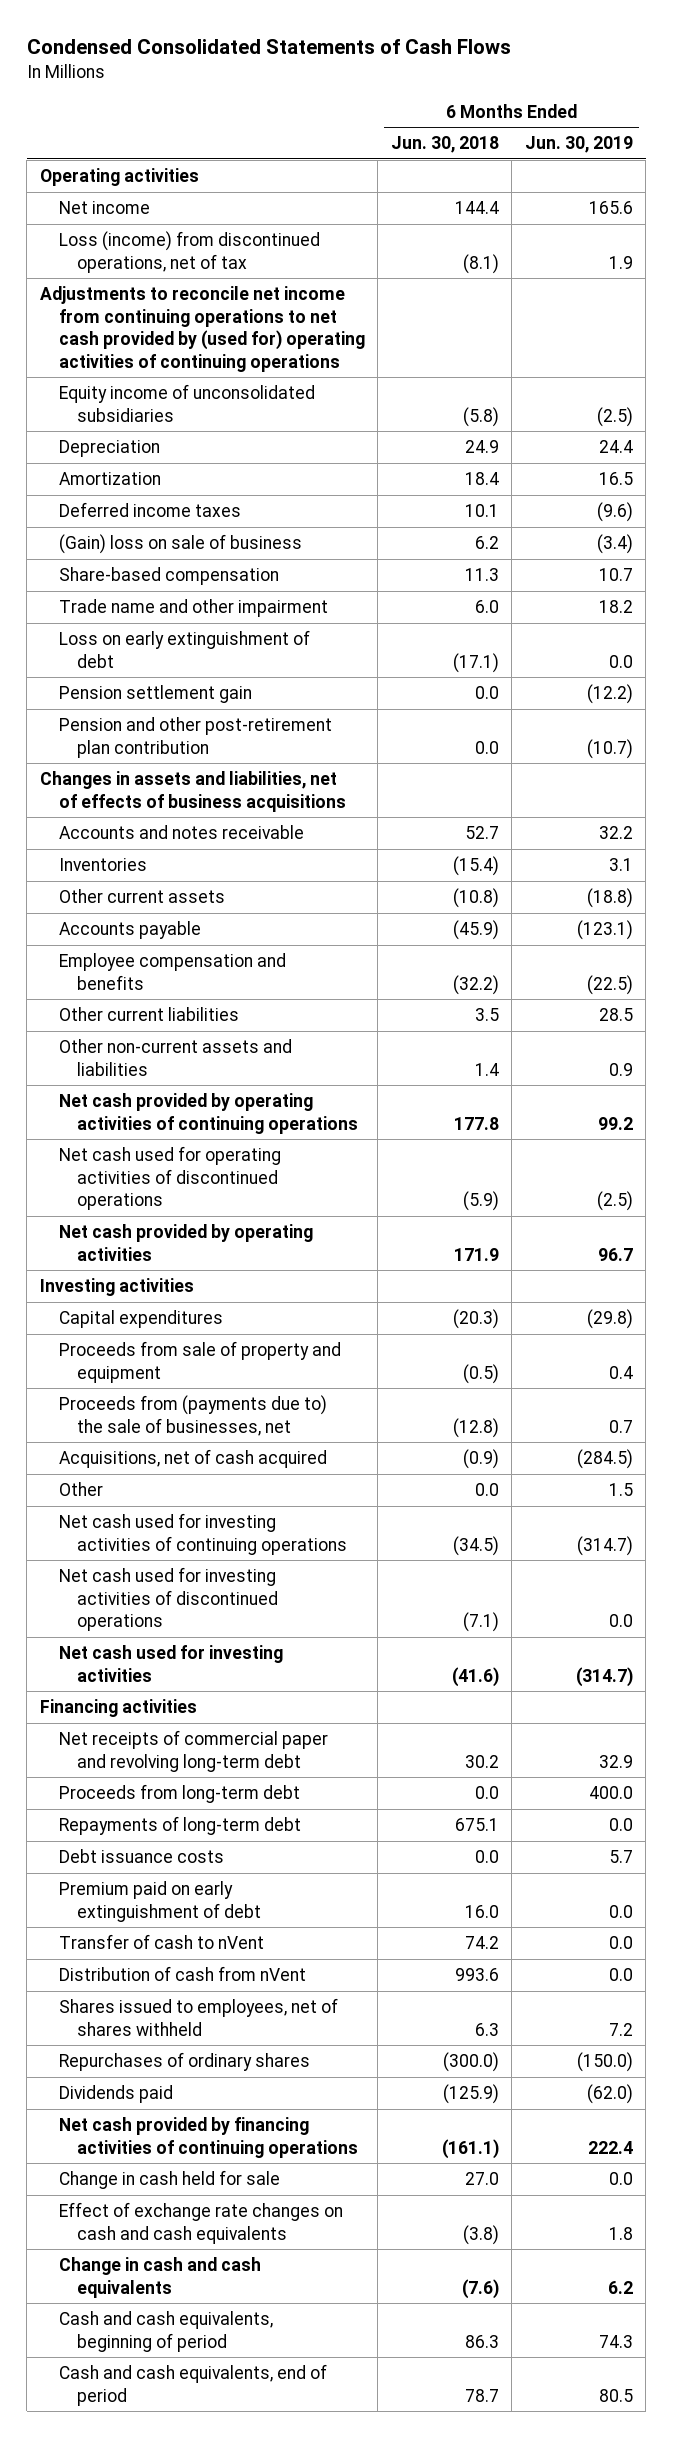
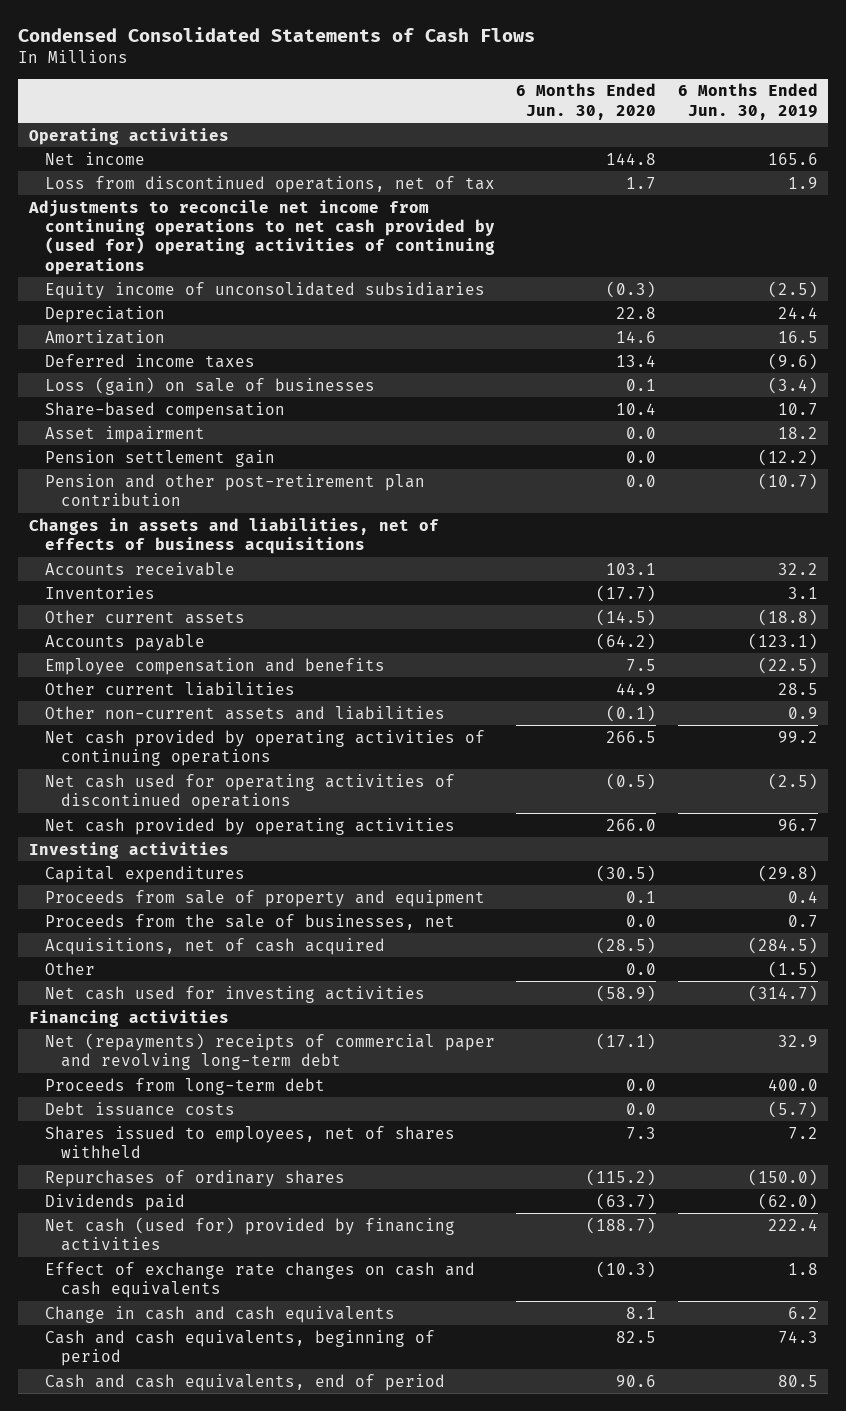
- | 6 Months Ended Jun. 30, 2018 | 6 Months Ended Jun. 30, 2019
+ | 6 Months Ended Jun. 30, 2020 | 6 Months Ended Jun. 30, 2019
- Loss (income) from discontinued operations, net of tax | (8.1) | 1.9
+ Loss from discontinued operations, net of tax | 1.7 | 1.9
- (Gain) loss on sale of business | 6.2 | (3.4)
+ Loss (gain) on sale of businesses | 0.1 | (3.4)
- Trade name and other impairment | 6.0 | 18.2
- Loss on early extinguishment of debt | (17.1) | 0.0
+ Asset impairment | 0.0 | 18.2
- Accounts and notes receivable | 52.7 | 32.2
+ Accounts receivable | 103.1 | 32.2
- Proceeds from (payments due to) the sale of businesses, net | (12.8) | 0.7
+ Proceeds from the sale of businesses, net | 0.0 | 0.7
- Other | 0.0 | 1.5
- Net cash used for investing activities of continuing operations | (34.5) | (314.7)
- Net cash used for investing activities of discontinued operations | (7.1) | 0.0
+ Other | 0.0 | (1.5)
- Net receipts of commercial paper and revolving long-term debt | 30.2 | 32.9
+ Net (repayments) receipts of commercial paper and revolving long-term debt | (17.1) | 32.9
- Repayments of long-term debt | 675.1 | 0.0
- Debt issuance costs | 0.0 | 5.7
- Premium paid on early extinguishment of debt | 16.0 | 0.0
- Transfer of cash to nVent | 74.2 | 0.0
- Distribution of cash from nVent | 993.6 | 0.0
+ Debt issuance costs | 0.0 | (5.7)
- Net cash provided by financing activities of continuing operations | (161.1) | 222.4
- Change in cash held for sale | 27.0 | 0.0
+ Net cash (used for) provided by financing activities | (188.7) | 222.4

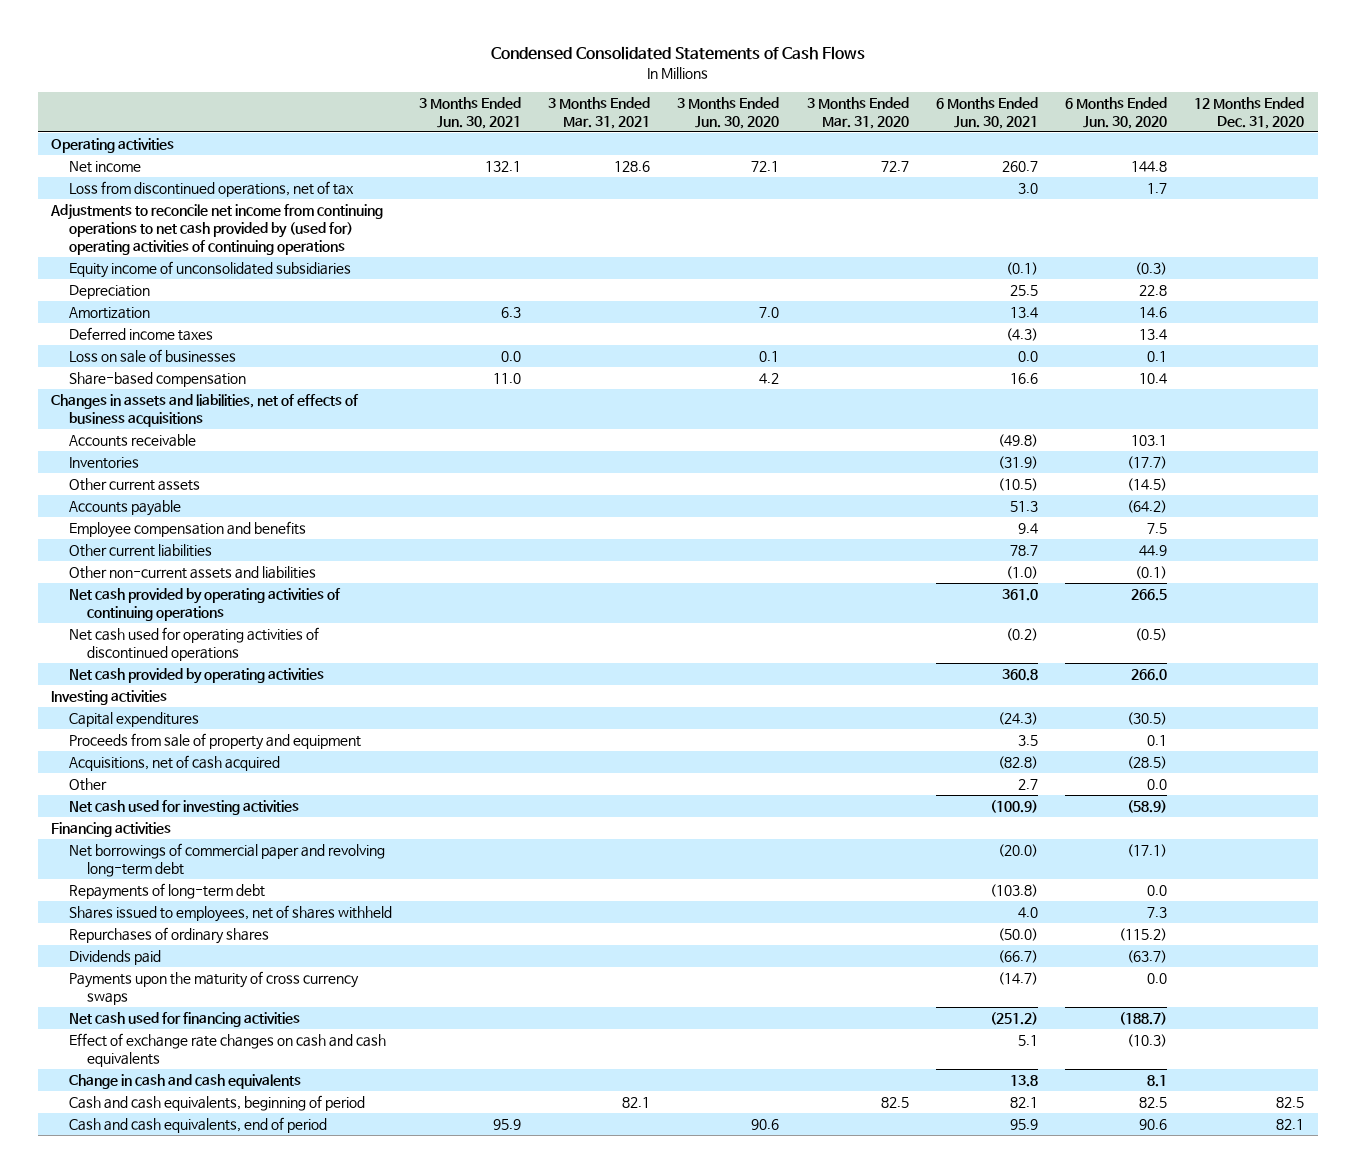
- | 6 Months Ended Jun. 30, 2020 | 6 Months Ended Jun. 30, 2019
+ | 3 Months Ended Jun. 30, 2021 | 3 Months Ended Mar. 31, 2021 | 3 Months Ended Jun. 30, 2020 | 3 Months Ended Mar. 31, 2020 | 6 Months Ended Jun. 30, 2021 | 6 Months Ended Jun. 30, 2020 | 12 Months Ended Dec. 31, 2020
- Loss (gain) on sale of businesses | 0.1 | (3.4)
+ Loss on sale of businesses | 0.0 | | 0.1 | | 0.0 | 0.1 |
- Asset impairment | 0.0 | 18.2
- Pension settlement gain | 0.0 | (12.2)
- Pension and other post-retirement plan contribution | 0.0 | (10.7)
- Proceeds from the sale of businesses, net | 0.0 | 0.7
- Net (repayments) receipts of commercial paper and revolving long-term debt | (17.1) | 32.9
- Proceeds from long-term debt | 0.0 | 400.0
- Debt issuance costs | 0.0 | (5.7)
+ Net borrowings of commercial paper and revolving long-term debt | | | | | (20.0) | (17.1) |
+ Repayments of long-term debt | | | | | (103.8) | 0.0 |
- Net cash (used for) provided by financing activities | (188.7) | 222.4
+ Payments upon the maturity of cross currency swaps | | | | | (14.7) | 0.0 |
+ Net cash used for financing activities | | | | | (251.2) | (188.7) |

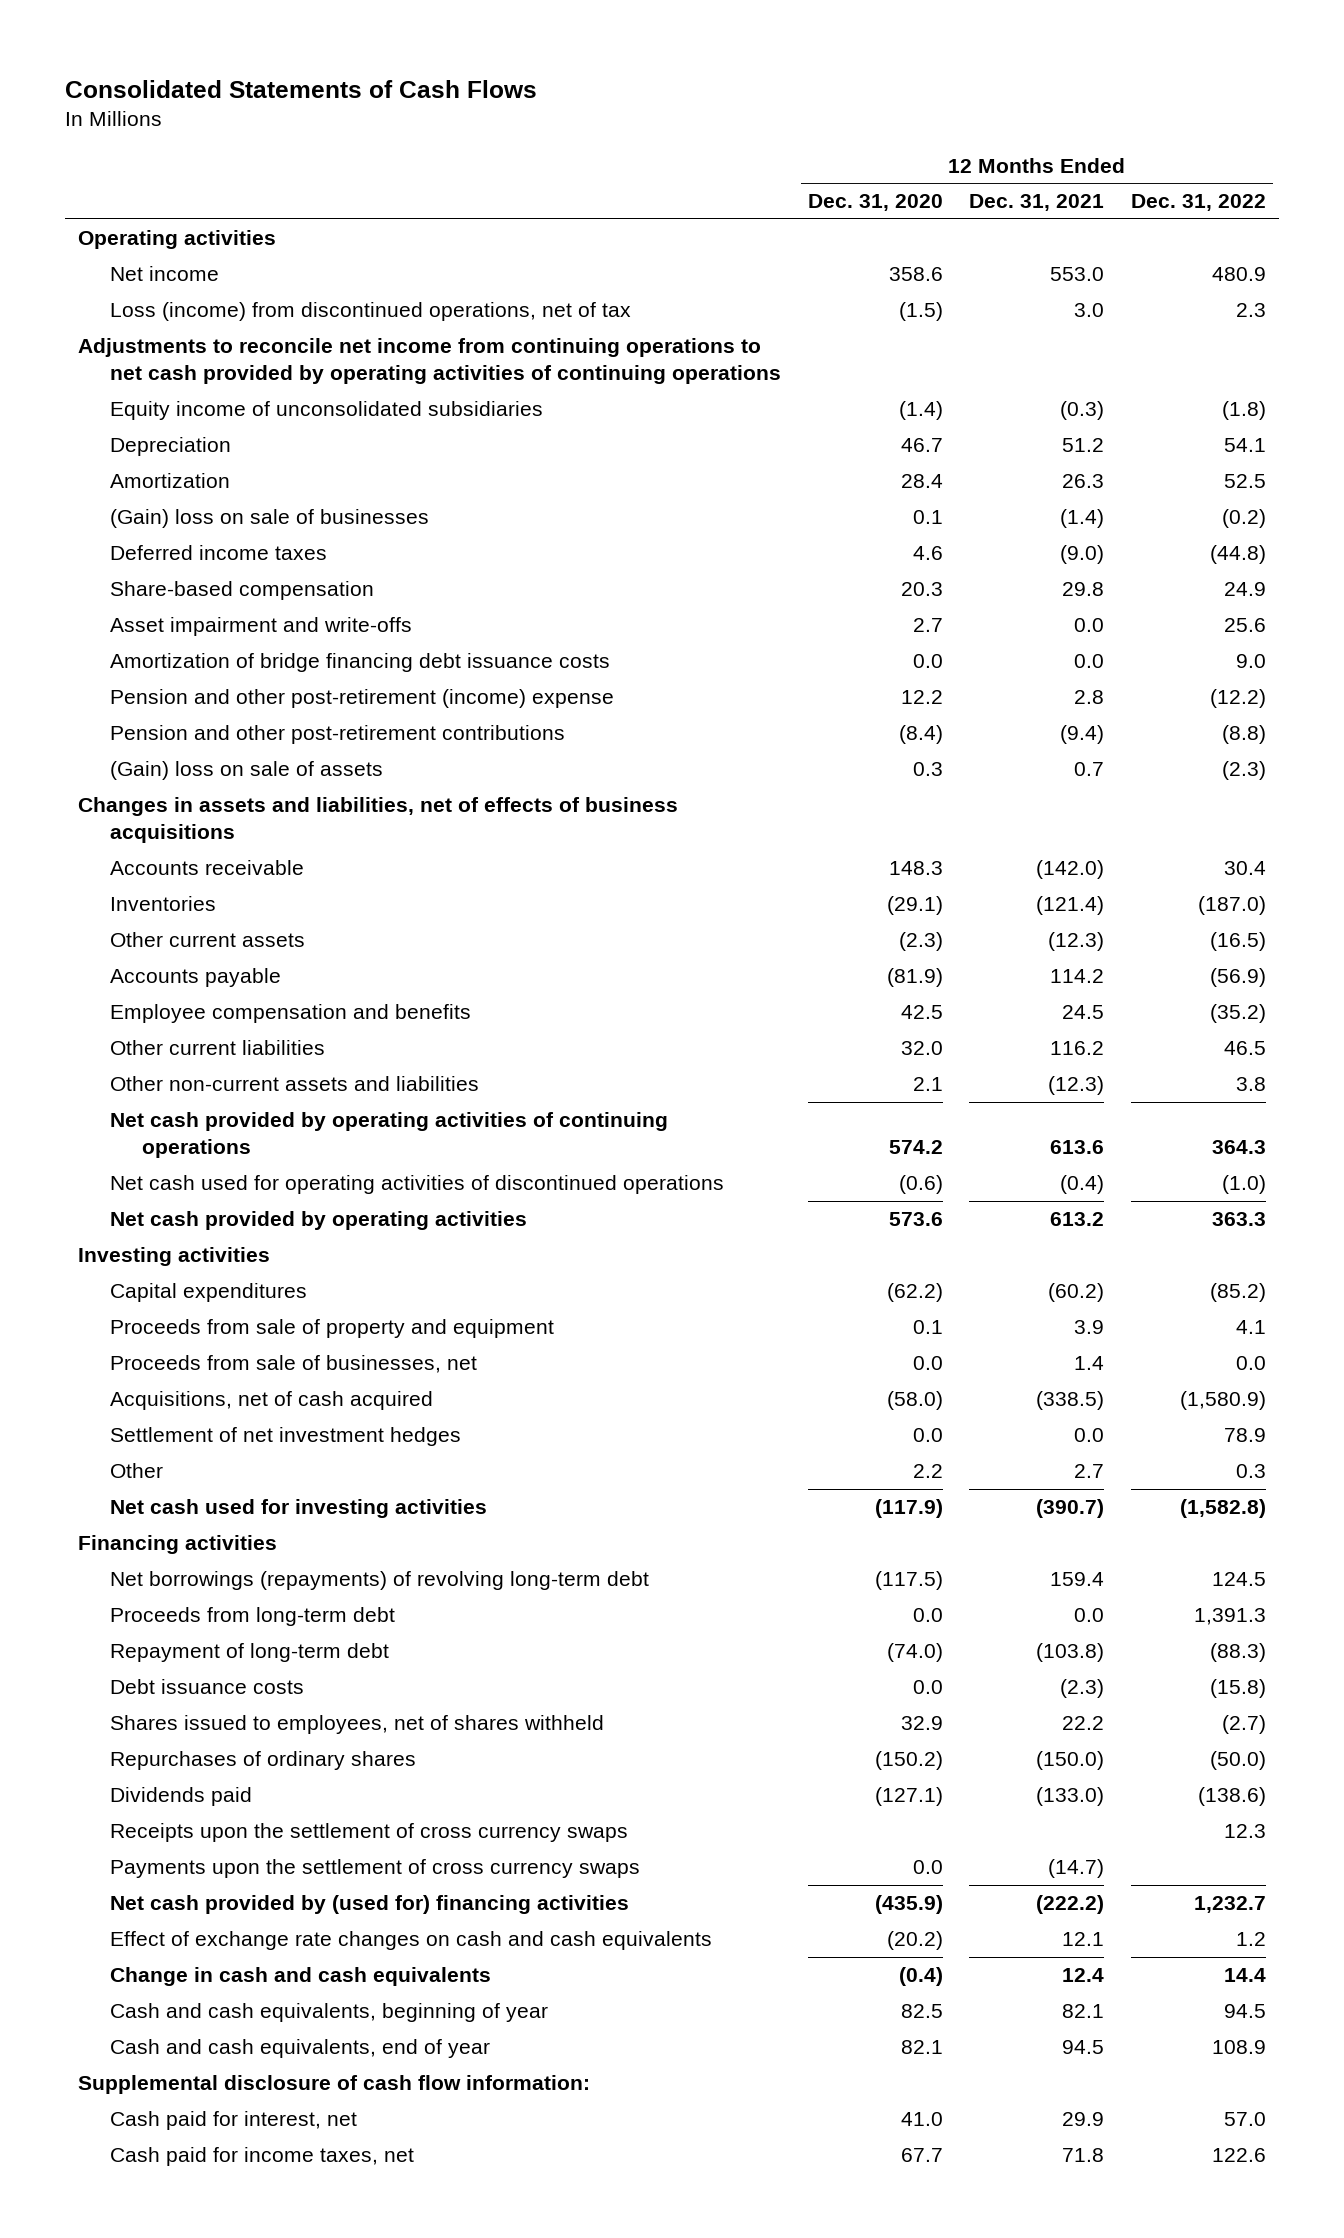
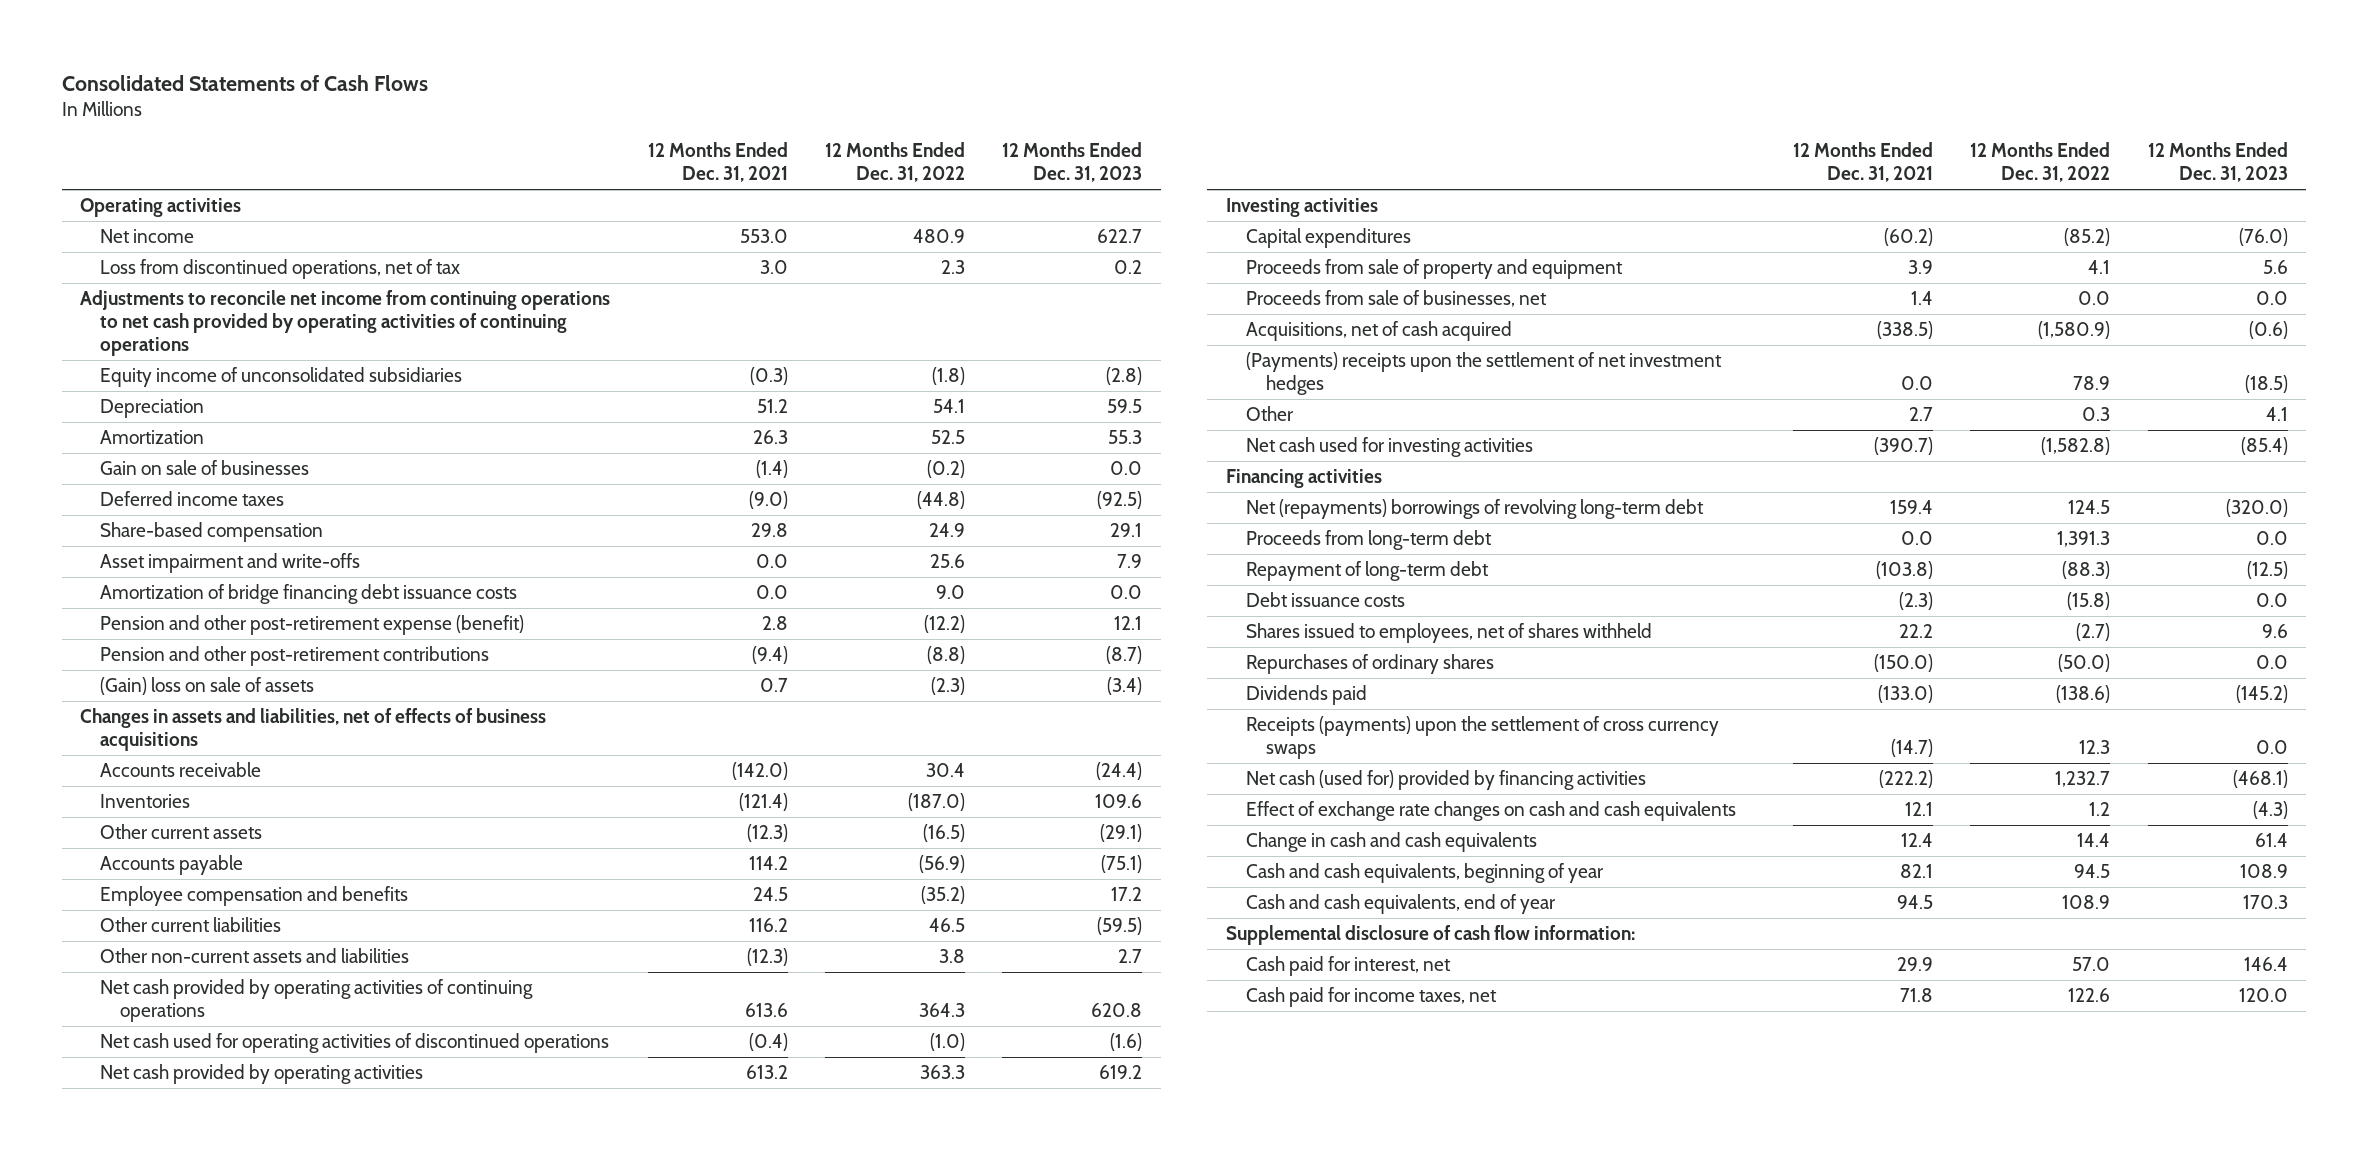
- | 12 Months Ended Dec. 31, 2020 | 12 Months Ended Dec. 31, 2021 | 12 Months Ended Dec. 31, 2022
+ | 12 Months Ended Dec. 31, 2021 | 12 Months Ended Dec. 31, 2022 | 12 Months Ended Dec. 31, 2023
- Loss (income) from discontinued operations, net of tax | (1.5) | 3.0 | 2.3
+ Loss from discontinued operations, net of tax | 3.0 | 2.3 | 0.2
- (Gain) loss on sale of businesses | 0.1 | (1.4) | (0.2)
+ Gain on sale of businesses | (1.4) | (0.2) | 0.0
- Pension and other post-retirement (income) expense | 12.2 | 2.8 | (12.2)
+ Pension and other post-retirement expense (benefit) | 2.8 | (12.2) | 12.1
- Settlement of net investment hedges | 0.0 | 0.0 | 78.9
+ (Payments) receipts upon the settlement of net investment hedges | 0.0 | 78.9 | (18.5)
- Net borrowings (repayments) of revolving long-term debt | (117.5) | 159.4 | 124.5
+ Net (repayments) borrowings of revolving long-term debt | 159.4 | 124.5 | (320.0)
- Receipts upon the settlement of cross currency swaps | | | 12.3
- Payments upon the settlement of cross currency swaps | 0.0 | (14.7) |
- Net cash provided by (used for) financing activities | (435.9) | (222.2) | 1,232.7
+ Receipts (payments) upon the settlement of cross currency swaps | (14.7) | 12.3 | 0.0
+ Net cash (used for) provided by financing activities | (222.2) | 1,232.7 | (468.1)

